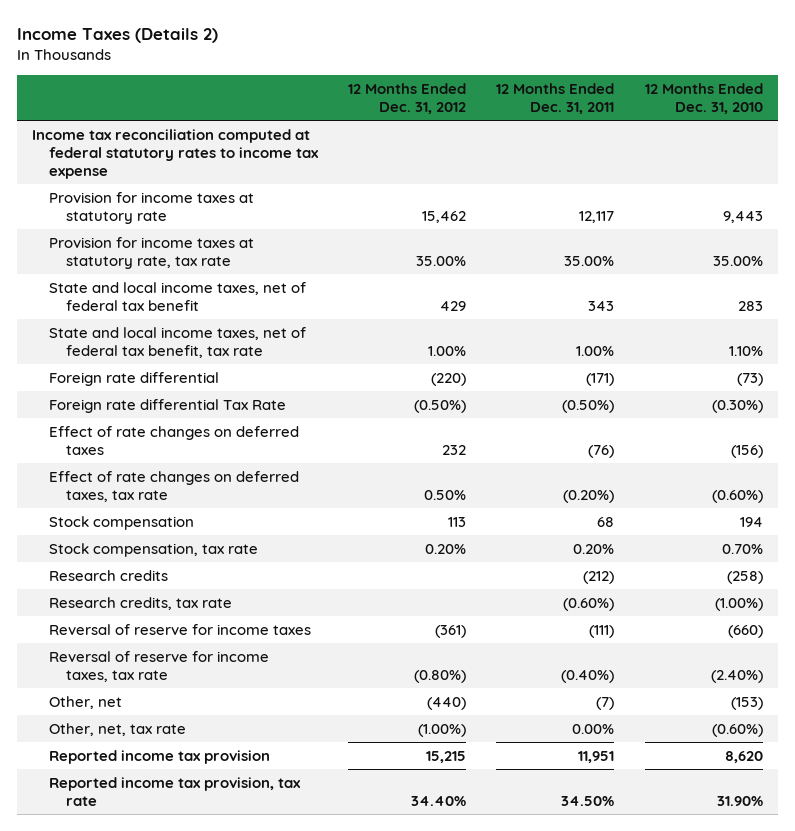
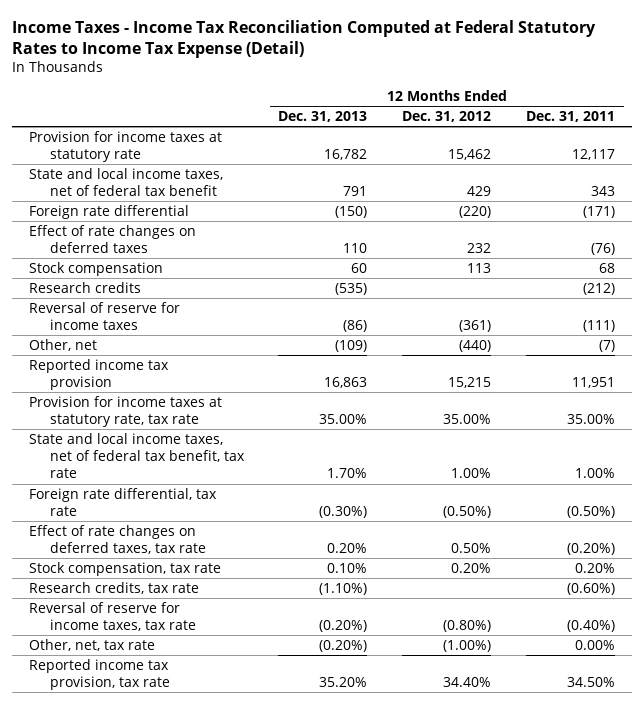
- Income Taxes (Details 2)
+ Income Taxes - Income Tax Reconciliation Computed at Federal Statutory Rates to Income Tax Expense (Detail)
- | 12 Months Ended Dec. 31, 2012 | 12 Months Ended Dec. 31, 2011 | 12 Months Ended Dec. 31, 2010
+ | 12 Months Ended Dec. 31, 2013 | 12 Months Ended Dec. 31, 2012 | 12 Months Ended Dec. 31, 2011
- Income tax reconciliation computed at federal statutory rates to income tax expense
- Foreign rate differential Tax Rate | (0.50%) | (0.50%) | (0.30%)
moved down: Provision for income taxes at statutory rate, tax rate | 35.00% | 35.00% | 35.00%
moved down: State and local income taxes, net of federal tax benefit, tax rate | 1.70% | 1.00% | 1.00%
+ Foreign rate differential, tax rate | (0.30%) | (0.50%) | (0.50%)
moved down: Effect of rate changes on deferred taxes, tax rate | 0.20% | 0.50% | (0.20%)
moved down: Stock compensation, tax rate | 0.10% | 0.20% | 0.20%
moved down: Research credits, tax rate | (1.10%) | | (0.60%)
moved down: Reversal of reserve for income taxes, tax rate | (0.20%) | (0.80%) | (0.40%)
moved down: Other, net, tax rate | (0.20%) | (1.00%) | 0.00%

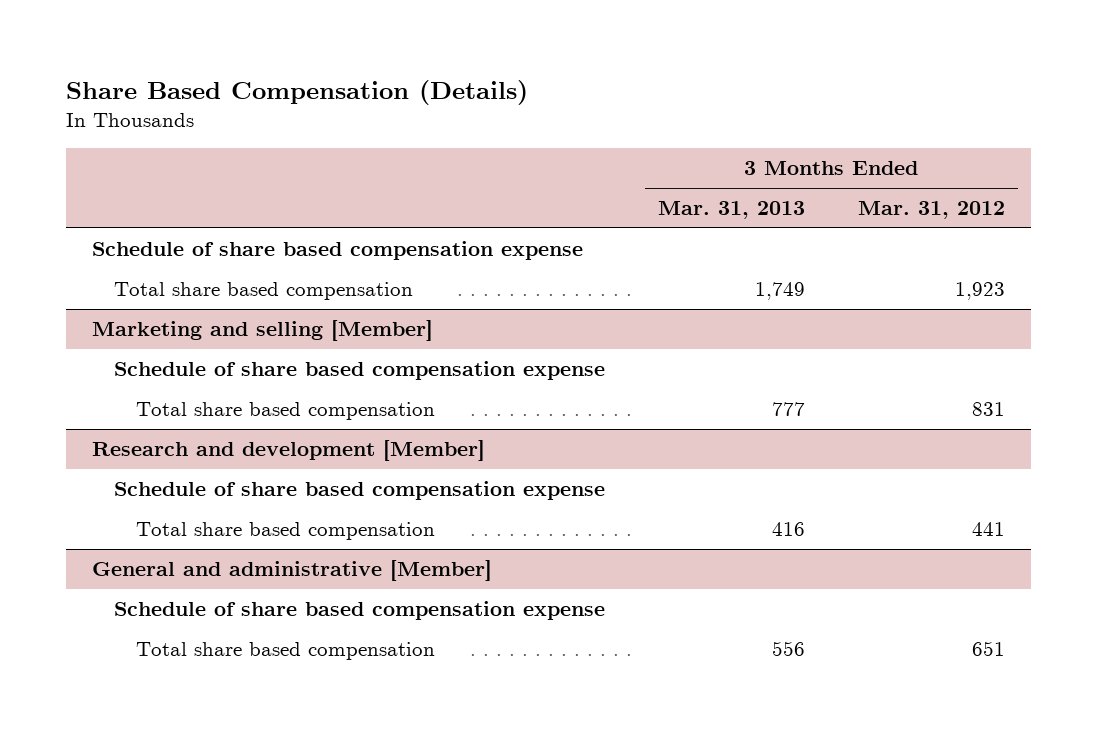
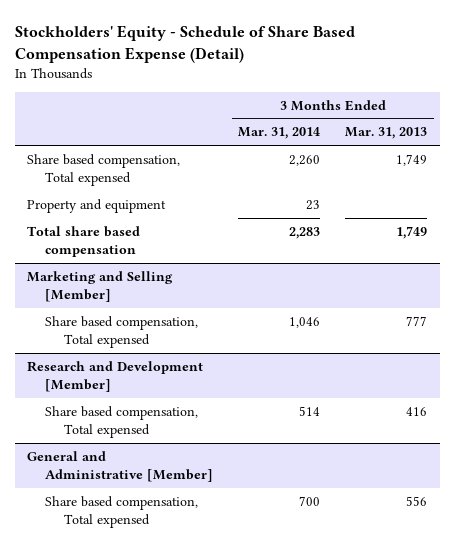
- Share Based Compensation (Details)
+ Stockholders' Equity - Schedule of Share Based Compensation Expense (Detail)
- | 3 Months Ended Mar. 31, 2013 | 3 Months Ended Mar. 31, 2012
+ | 3 Months Ended Mar. 31, 2014 | 3 Months Ended Mar. 31, 2013
- Schedule of share based compensation expense
+ Share based compensation, Total expensed | 2,260 | 1,749
+ Property and equipment | 23 |
- Marketing and selling [Member]
- Schedule of share based compensation expense
- Total share based compensation | 777 | 831
- Research and development [Member]
- Schedule of share based compensation expense
- Total share based compensation | 416 | 441
- General and administrative [Member]
- Schedule of share based compensation expense
- Total share based compensation | 556 | 651
+ Marketing and Selling [Member]
+ Share based compensation, Total expensed | 1,046 | 777
+ Research and Development [Member]
+ Share based compensation, Total expensed | 514 | 416
+ General and Administrative [Member]
+ Share based compensation, Total expensed | 700 | 556

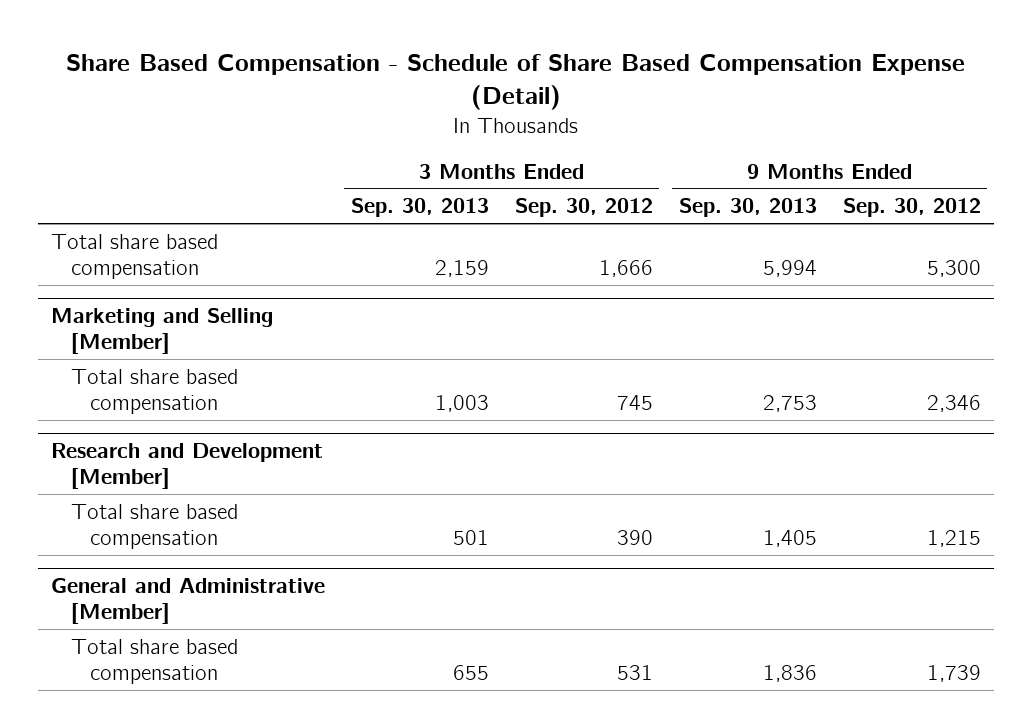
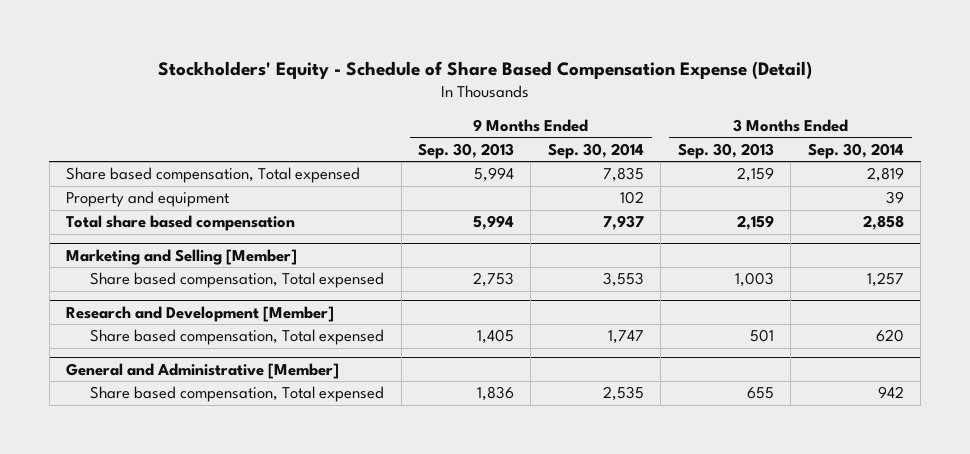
- Share Based Compensation - Schedule of Share Based Compensation Expense (Detail)
+ Stockholders' Equity - Schedule of Share Based Compensation Expense (Detail)
- | 3 Months Ended Sep. 30, 2013 | 3 Months Ended Sep. 30, 2012 | 9 Months Ended Sep. 30, 2013 | 9 Months Ended Sep. 30, 2012
+ | 9 Months Ended Sep. 30, 2013 | 9 Months Ended Sep. 30, 2014 | 3 Months Ended Sep. 30, 2013 | 3 Months Ended Sep. 30, 2014
+ Share based compensation, Total expensed | 5,994 | 7,835 | 2,159 | 2,819
+ Property and equipment | | 102 | | 39
@ Marketing and Selling [Member]
- Total share based compensation | 1,003 | 745 | 2,753 | 2,346
+ Share based compensation, Total expensed | 2,753 | 3,553 | 1,003 | 1,257
@ Research and Development [Member]
- Total share based compensation | 501 | 390 | 1,405 | 1,215
+ Share based compensation, Total expensed | 1,405 | 1,747 | 501 | 620
@ General and Administrative [Member]
- Total share based compensation | 655 | 531 | 1,836 | 1,739
+ Share based compensation, Total expensed | 1,836 | 2,535 | 655 | 942

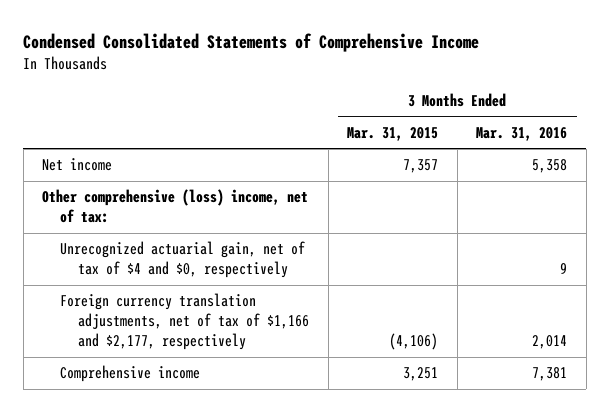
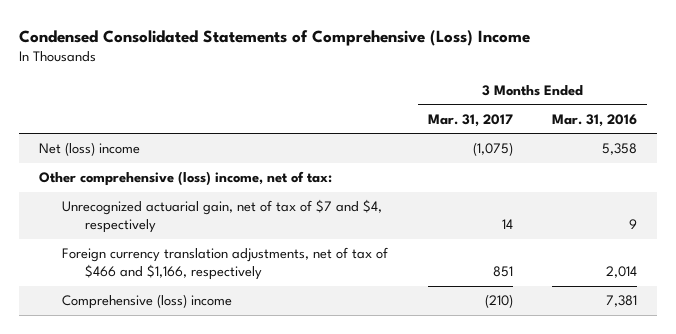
- Condensed Consolidated Statements of Comprehensive Income
+ Condensed Consolidated Statements of Comprehensive (Loss) Income
- | 3 Months Ended Mar. 31, 2015 | 3 Months Ended Mar. 31, 2016
+ | 3 Months Ended Mar. 31, 2017 | 3 Months Ended Mar. 31, 2016
- Net income | 7,357 | 5,358
+ Net (loss) income | (1,075) | 5,358
- Unrecognized actuarial gain, net of tax of $4 and $0, respectively | | 9
- Foreign currency translation adjustments, net of tax of $1,166 and $2,177, respectively | (4,106) | 2,014
- Comprehensive income | 3,251 | 7,381
+ Unrecognized actuarial gain, net of tax of $7 and $4, respectively | 14 | 9
+ Foreign currency translation adjustments, net of tax of $466 and $1,166, respectively | 851 | 2,014
+ Comprehensive (loss) income | (210) | 7,381

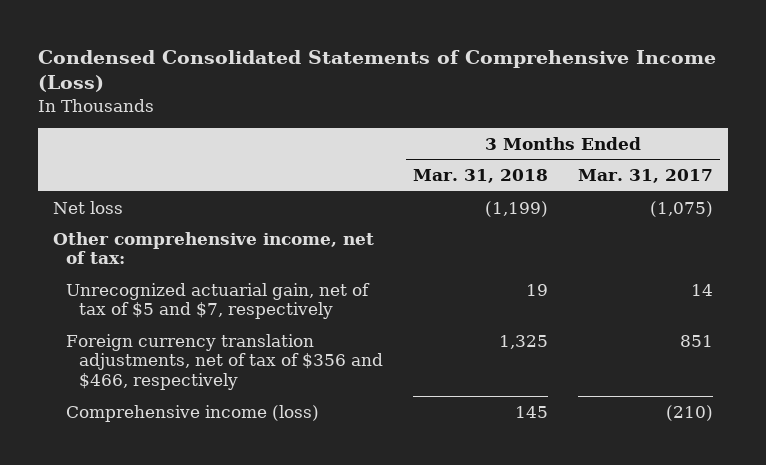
- Condensed Consolidated Statements of Comprehensive (Loss) Income
+ Condensed Consolidated Statements of Comprehensive Income (Loss)
- | 3 Months Ended Mar. 31, 2017 | 3 Months Ended Mar. 31, 2016
+ | 3 Months Ended Mar. 31, 2018 | 3 Months Ended Mar. 31, 2017
- Net (loss) income | (1,075) | 5,358
- Other comprehensive (loss) income, net of tax:
- Unrecognized actuarial gain, net of tax of $7 and $4, respectively | 14 | 9
- Foreign currency translation adjustments, net of tax of $466 and $1,166, respectively | 851 | 2,014
- Comprehensive (loss) income | (210) | 7,381
+ Net loss | (1,199) | (1,075)
+ Other comprehensive income, net of tax:
+ Unrecognized actuarial gain, net of tax of $5 and $7, respectively | 19 | 14
+ Foreign currency translation adjustments, net of tax of $356 and $466, respectively | 1,325 | 851
+ Comprehensive income (loss) | 145 | (210)

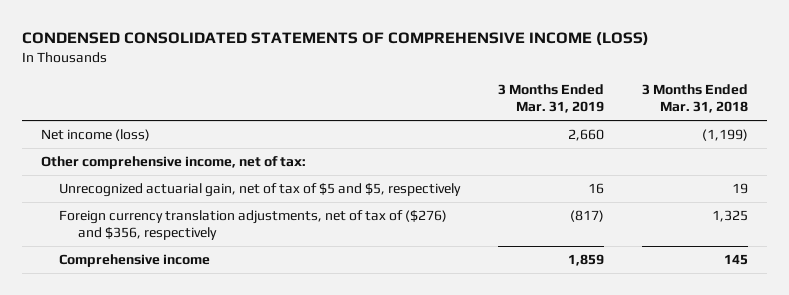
- Condensed Consolidated Statements of Comprehensive Income (Loss)
+ CONDENSED CONSOLIDATED STATEMENTS OF COMPREHENSIVE INCOME (LOSS)
- | 3 Months Ended Mar. 31, 2018 | 3 Months Ended Mar. 31, 2017
+ | 3 Months Ended Mar. 31, 2019 | 3 Months Ended Mar. 31, 2018
- Net loss | (1,199) | (1,075)
+ Net income (loss) | 2,660 | (1,199)
- Unrecognized actuarial gain, net of tax of $5 and $7, respectively | 19 | 14
- Foreign currency translation adjustments, net of tax of $356 and $466, respectively | 1,325 | 851
- Comprehensive income (loss) | 145 | (210)
+ Unrecognized actuarial gain, net of tax of $5 and $5, respectively | 16 | 19
+ Foreign currency translation adjustments, net of tax of ($276) and $356, respectively | (817) | 1,325
+ Comprehensive income | 1,859 | 145

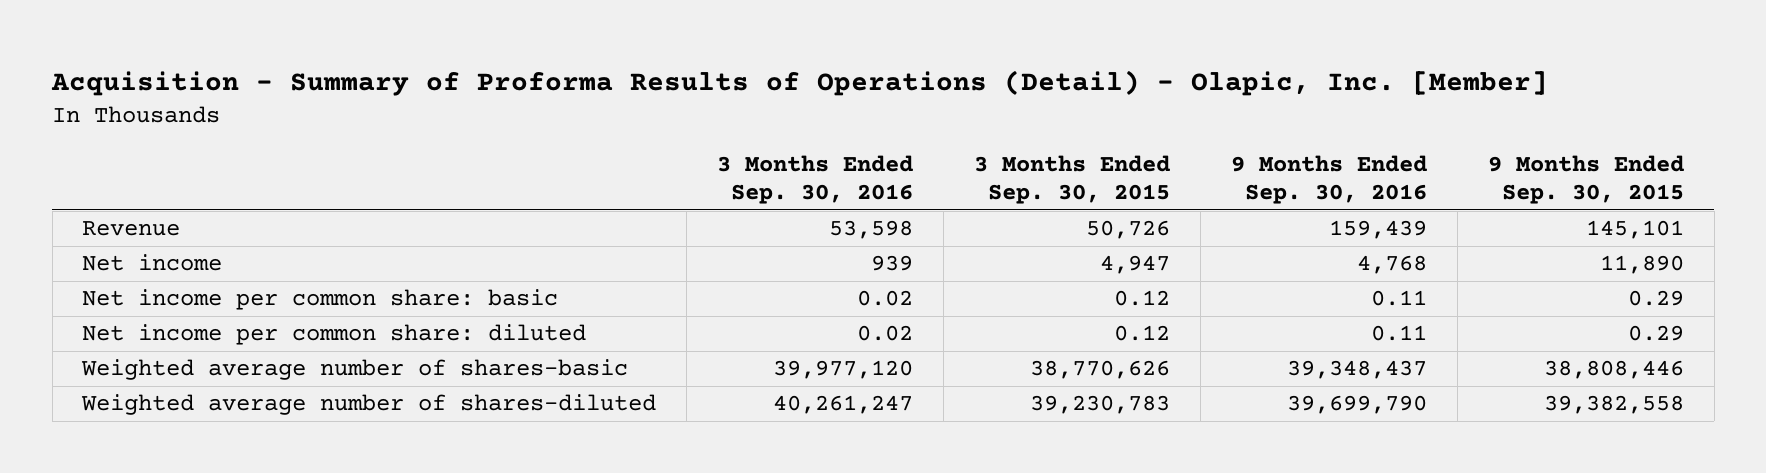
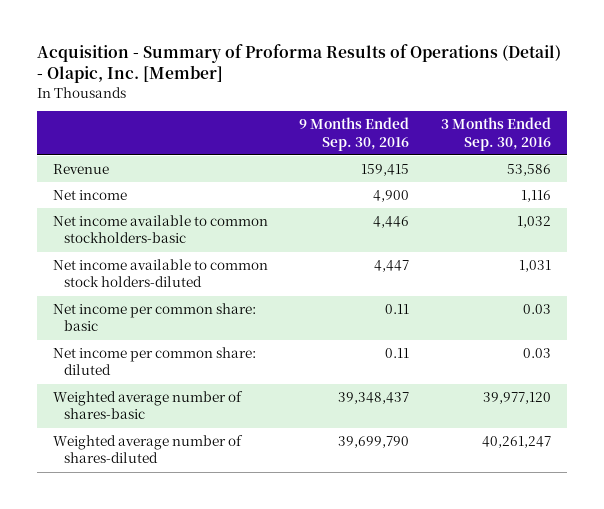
- | 3 Months Ended Sep. 30, 2016 | 3 Months Ended Sep. 30, 2015 | 9 Months Ended Sep. 30, 2016 | 9 Months Ended Sep. 30, 2015
+ | 9 Months Ended Sep. 30, 2016 | 3 Months Ended Sep. 30, 2016
- Revenue | 53,598 | 50,726 | 159,439 | 145,101
- Net income | 939 | 4,947 | 4,768 | 11,890
- Net income per common share: basic | 0.02 | 0.12 | 0.11 | 0.29
- Net income per common share: diluted | 0.02 | 0.12 | 0.11 | 0.29
+ Revenue | 159,415 | 53,586
+ Net income | 4,900 | 1,116
+ Net income available to common stockholders-basic | 4,446 | 1,032
+ Net income available to common stock holders-diluted | 4,447 | 1,031
+ Net income per common share: basic | 0.11 | 0.03
+ Net income per common share: diluted | 0.11 | 0.03

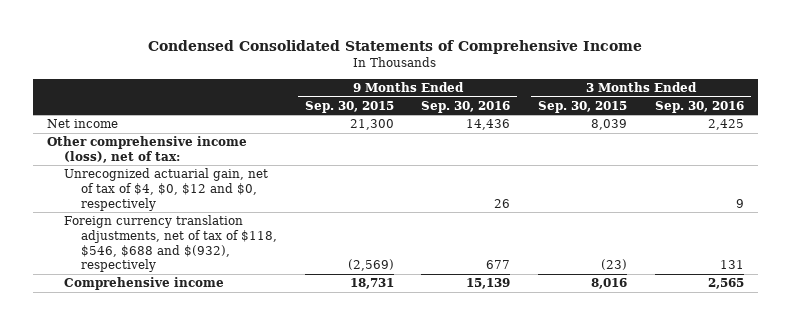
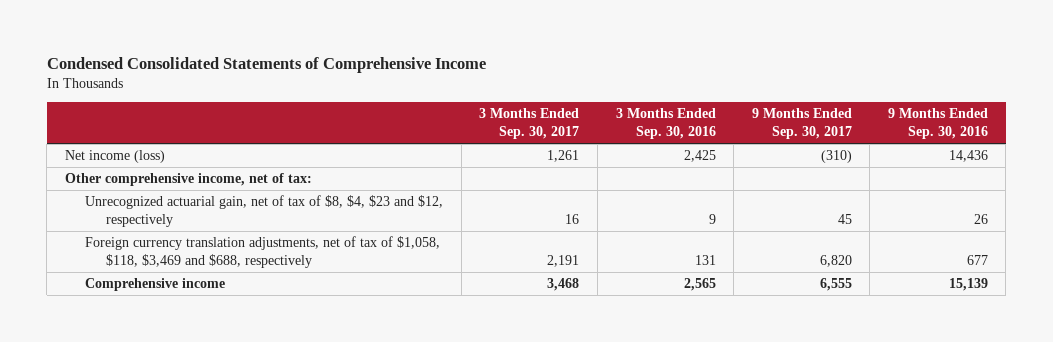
- | 9 Months Ended Sep. 30, 2015 | 9 Months Ended Sep. 30, 2016 | 3 Months Ended Sep. 30, 2015 | 3 Months Ended Sep. 30, 2016
+ | 3 Months Ended Sep. 30, 2017 | 3 Months Ended Sep. 30, 2016 | 9 Months Ended Sep. 30, 2017 | 9 Months Ended Sep. 30, 2016
- Net income | 21,300 | 14,436 | 8,039 | 2,425
- Other comprehensive income (loss), net of tax:
- Unrecognized actuarial gain, net of tax of $4, $0, $12 and $0, respectively | | 26 | | 9
- Foreign currency translation adjustments, net of tax of $118, $546, $688 and $(932), respectively | (2,569) | 677 | (23) | 131
+ Net income (loss) | 1,261 | 2,425 | (310) | 14,436
+ Other comprehensive income, net of tax:
+ Unrecognized actuarial gain, net of tax of $8, $4, $23 and $12, respectively | 16 | 9 | 45 | 26
+ Foreign currency translation adjustments, net of tax of $1,058, $118, $3,469 and $688, respectively | 2,191 | 131 | 6,820 | 677

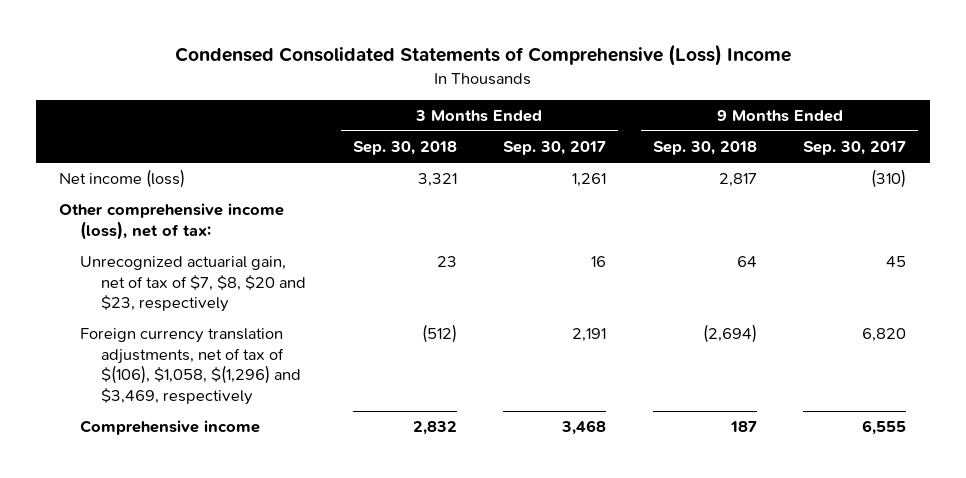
- Condensed Consolidated Statements of Comprehensive Income
+ Condensed Consolidated Statements of Comprehensive (Loss) Income
- | 3 Months Ended Sep. 30, 2017 | 3 Months Ended Sep. 30, 2016 | 9 Months Ended Sep. 30, 2017 | 9 Months Ended Sep. 30, 2016
+ | 3 Months Ended Sep. 30, 2018 | 3 Months Ended Sep. 30, 2017 | 9 Months Ended Sep. 30, 2018 | 9 Months Ended Sep. 30, 2017
- Other comprehensive income, net of tax:
- Unrecognized actuarial gain, net of tax of $8, $4, $23 and $12, respectively | 16 | 9 | 45 | 26
- Foreign currency translation adjustments, net of tax of $1,058, $118, $3,469 and $688, respectively | 2,191 | 131 | 6,820 | 677
+ Other comprehensive income (loss), net of tax:
+ Unrecognized actuarial gain, net of tax of $7, $8, $20 and $23, respectively | 23 | 16 | 64 | 45
+ Foreign currency translation adjustments, net of tax of $(106), $1,058, $(1,296) and $3,469, respectively | (512) | 2,191 | (2,694) | 6,820

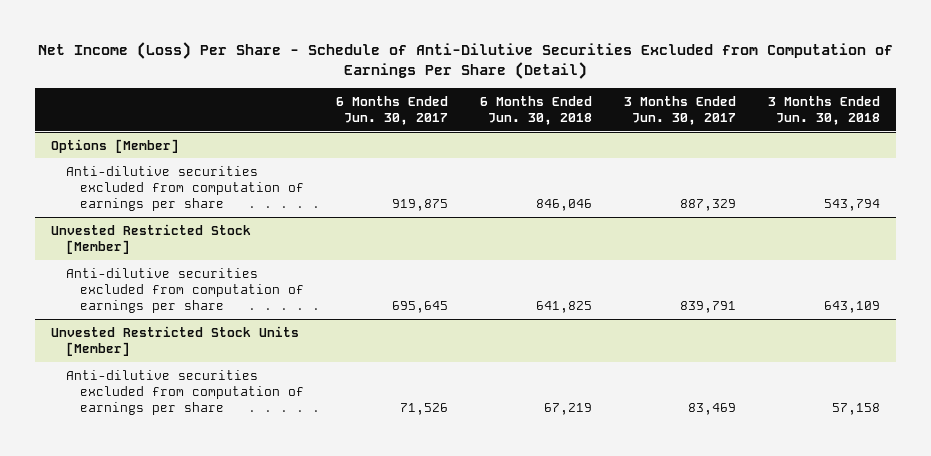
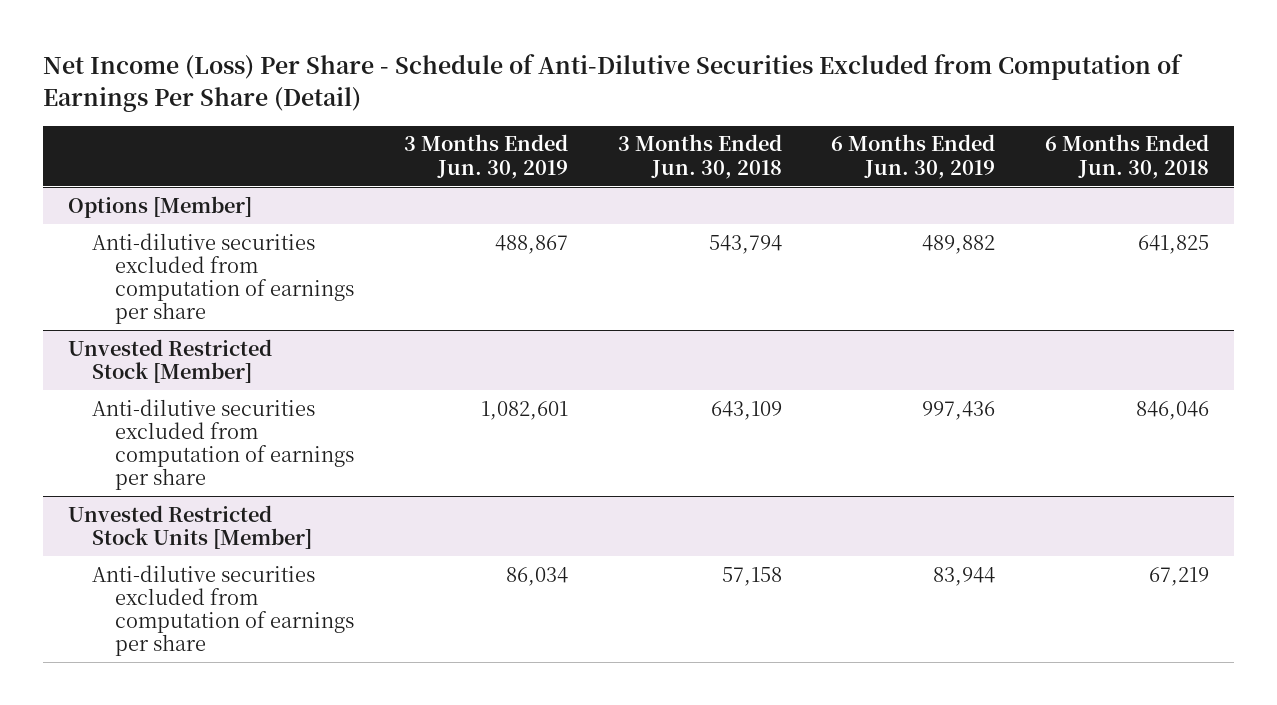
- | 6 Months Ended Jun. 30, 2017 | 6 Months Ended Jun. 30, 2018 | 3 Months Ended Jun. 30, 2017 | 3 Months Ended Jun. 30, 2018
+ | 3 Months Ended Jun. 30, 2019 | 3 Months Ended Jun. 30, 2018 | 6 Months Ended Jun. 30, 2019 | 6 Months Ended Jun. 30, 2018
@ Options [Member]
- Anti-dilutive securities excluded from computation of earnings per share | 919,875 | 846,046 | 887,329 | 543,794
+ Anti-dilutive securities excluded from computation of earnings per share | 488,867 | 543,794 | 489,882 | 641,825
@ Unvested Restricted Stock [Member]
- Anti-dilutive securities excluded from computation of earnings per share | 695,645 | 641,825 | 839,791 | 643,109
+ Anti-dilutive securities excluded from computation of earnings per share | 1,082,601 | 643,109 | 997,436 | 846,046

